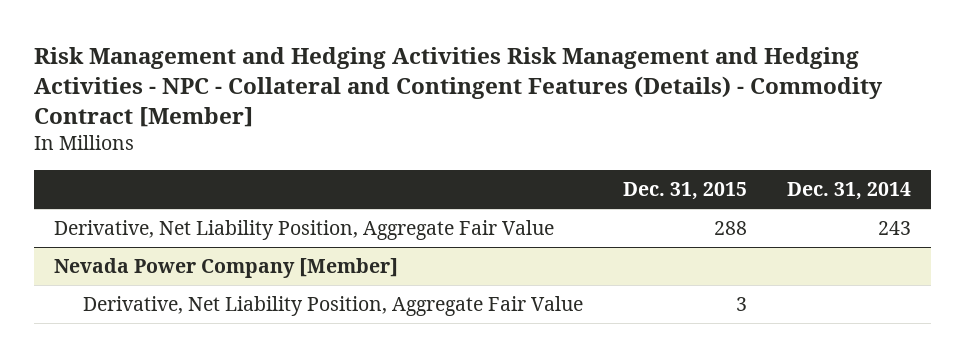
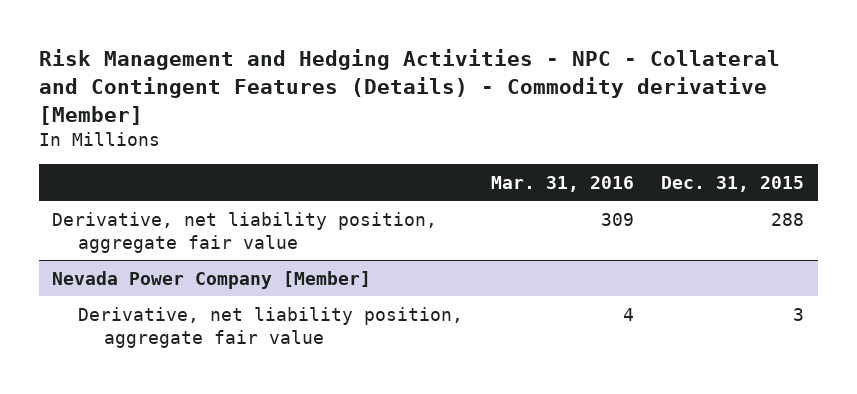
- Risk Management and Hedging Activities Risk Management and Hedging Activities - NPC - Collateral and Contingent Features (Details) - Commodity Contract [Member]
+ Risk Management and Hedging Activities - NPC - Collateral and Contingent Features (Details) - Commodity derivative [Member]
- | Dec. 31, 2015 | Dec. 31, 2014
+ | Mar. 31, 2016 | Dec. 31, 2015
- Derivative, Net Liability Position, Aggregate Fair Value | 288 | 243
+ Derivative, net liability position, aggregate fair value | 309 | 288
@ Nevada Power Company [Member]
- Derivative, Net Liability Position, Aggregate Fair Value | 3 |
+ Derivative, net liability position, aggregate fair value | 4 | 3

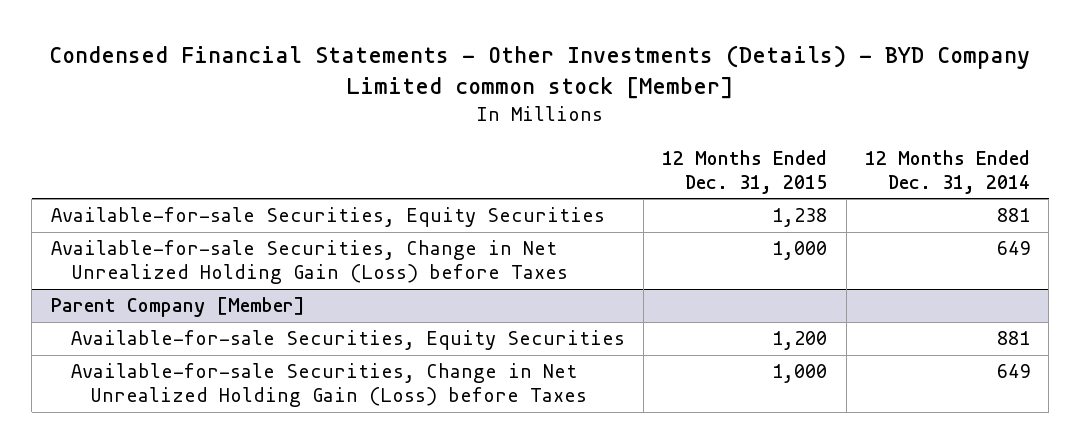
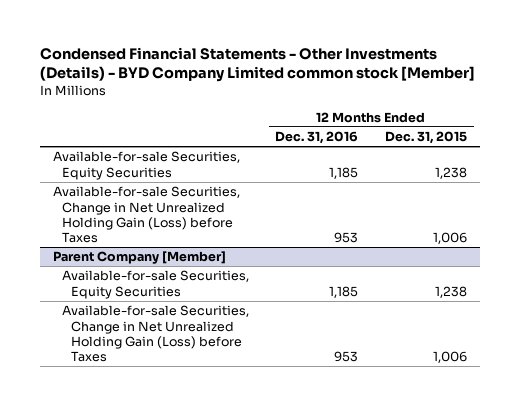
- | 12 Months Ended Dec. 31, 2015 | 12 Months Ended Dec. 31, 2014
+ | 12 Months Ended Dec. 31, 2016 | 12 Months Ended Dec. 31, 2015
- Available-for-sale Securities, Change in Net Unrealized Holding Gain (Loss) before Taxes | 1,000 | 649
+ Available-for-sale Securities, Change in Net Unrealized Holding Gain (Loss) before Taxes | 953 | 1,006
@ Parent Company [Member]
- Available-for-sale Securities, Equity Securities | 1,200 | 881
- Available-for-sale Securities, Change in Net Unrealized Holding Gain (Loss) before Taxes | 1,000 | 649
+ Available-for-sale Securities, Equity Securities | 1,185 | 1,238
+ Available-for-sale Securities, Change in Net Unrealized Holding Gain (Loss) before Taxes | 953 | 1,006

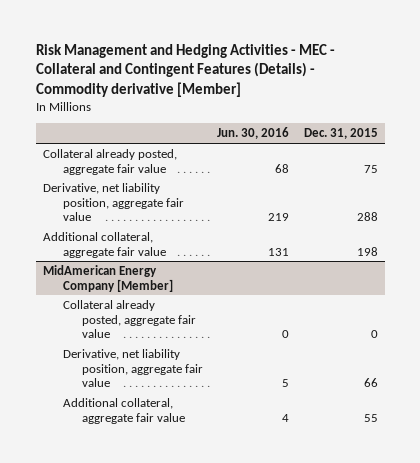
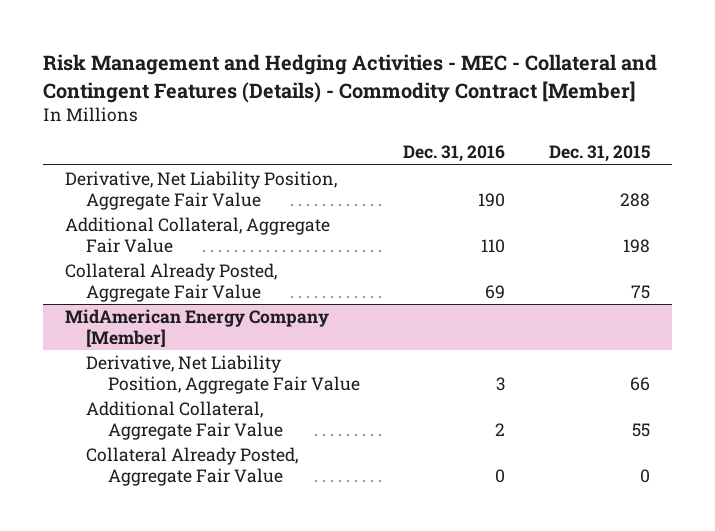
- Risk Management and Hedging Activities - MEC - Collateral and Contingent Features (Details) - Commodity derivative [Member]
+ Risk Management and Hedging Activities - MEC - Collateral and Contingent Features (Details) - Commodity Contract [Member]
- | Jun. 30, 2016 | Dec. 31, 2015
+ | Dec. 31, 2016 | Dec. 31, 2015
- Collateral already posted, aggregate fair value | 68 | 75
- Derivative, net liability position, aggregate fair value | 219 | 288
- Additional collateral, aggregate fair value | 131 | 198
+ Derivative, Net Liability Position, Aggregate Fair Value | 190 | 288
+ Additional Collateral, Aggregate Fair Value | 110 | 198
+ Collateral Already Posted, Aggregate Fair Value | 69 | 75
@ MidAmerican Energy Company [Member]
- Collateral already posted, aggregate fair value | 0 | 0
- Derivative, net liability position, aggregate fair value | 5 | 66
- Additional collateral, aggregate fair value | 4 | 55
+ Derivative, Net Liability Position, Aggregate Fair Value | 3 | 66
+ Additional Collateral, Aggregate Fair Value | 2 | 55
+ Collateral Already Posted, Aggregate Fair Value | 0 | 0

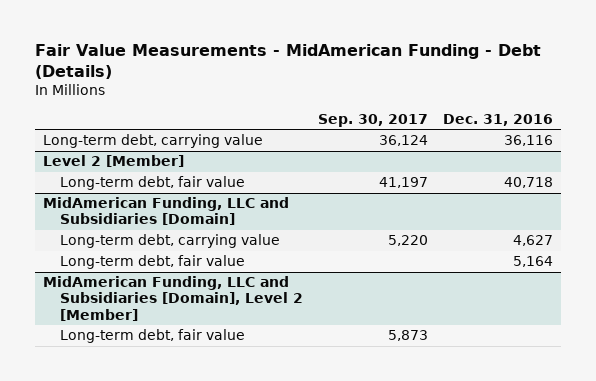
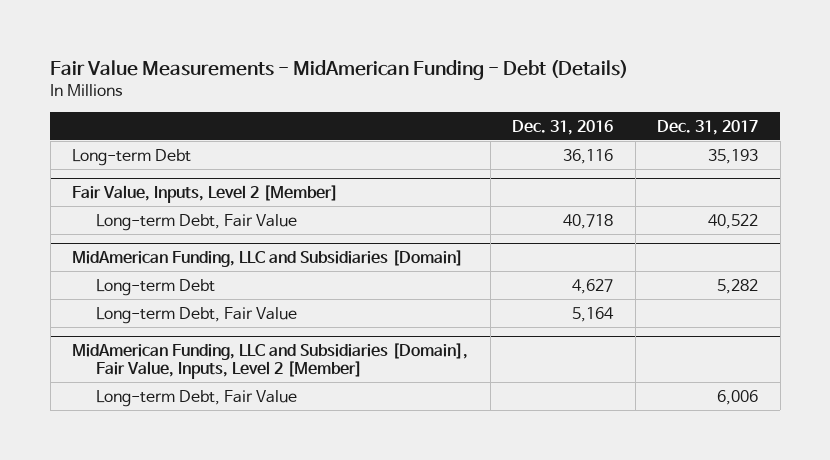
- | Sep. 30, 2017 | Dec. 31, 2016
+ | Dec. 31, 2016 | Dec. 31, 2017
- Long-term debt, carrying value | 36,124 | 36,116
- Level 2 [Member]
- Long-term debt, fair value | 41,197 | 40,718
+ Long-term Debt | 36,116 | 35,193
+ Fair Value, Inputs, Level 2 [Member]
+ Long-term Debt, Fair Value | 40,718 | 40,522
@ MidAmerican Funding, LLC and Subsidiaries [Domain]
- Long-term debt, carrying value | 5,220 | 4,627
- Long-term debt, fair value | | 5,164
- MidAmerican Funding, LLC and Subsidiaries [Domain], Level 2 [Member]
- Long-term debt, fair value | 5,873 |
@ MidAmerican Funding, LLC and Subsidiaries [Domain]
+ Long-term Debt | 4,627 | 5,282
+ Long-term Debt, Fair Value | 5,164 |
+ MidAmerican Funding, LLC and Subsidiaries [Domain], Fair Value, Inputs, Level 2 [Member]
+ Long-term Debt, Fair Value | | 6,006

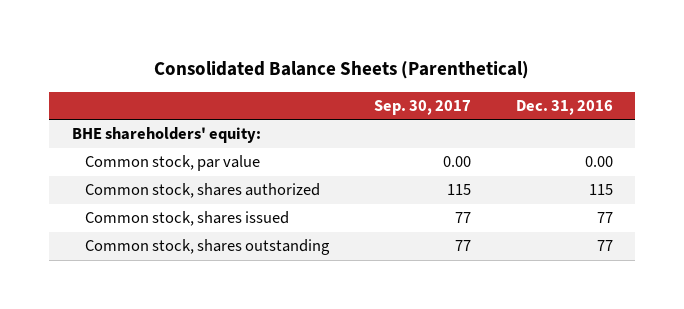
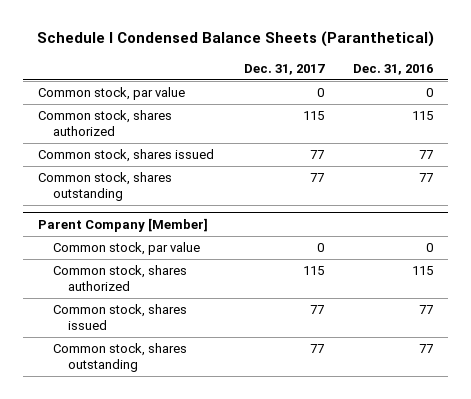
- Consolidated Balance Sheets (Parenthetical)
+ Schedule I Condensed Balance Sheets (Paranthetical)
- | Sep. 30, 2017 | Dec. 31, 2016
+ | Dec. 31, 2017 | Dec. 31, 2016
- BHE shareholders' equity:
- Common stock, par value | 0.00 | 0.00
+ Common stock, par value | 0 | 0
+ Parent Company [Member]
+ Common stock, par value | 0 | 0
+ Common stock, shares authorized | 115 | 115
+ Common stock, shares issued | 77 | 77
+ Common stock, shares outstanding | 77 | 77

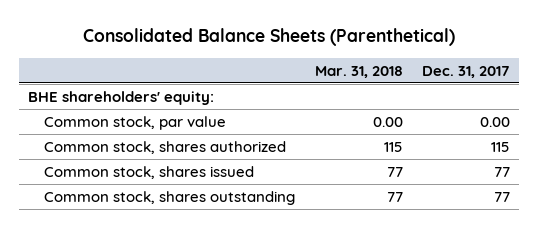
- Schedule I Condensed Balance Sheets (Paranthetical)
+ Consolidated Balance Sheets (Parenthetical)
- | Dec. 31, 2017 | Dec. 31, 2016
+ | Mar. 31, 2018 | Dec. 31, 2017
- Common stock, par value | 0 | 0
- Common stock, shares authorized | 115 | 115
- Common stock, shares issued | 77 | 77
- Common stock, shares outstanding | 77 | 77
- Parent Company [Member]
- Common stock, par value | 0 | 0
+ BHE shareholders' equity:
+ Common stock, par value | 0.00 | 0.00

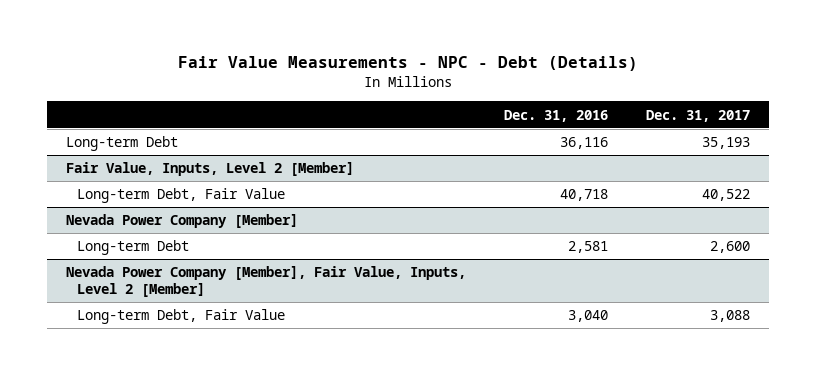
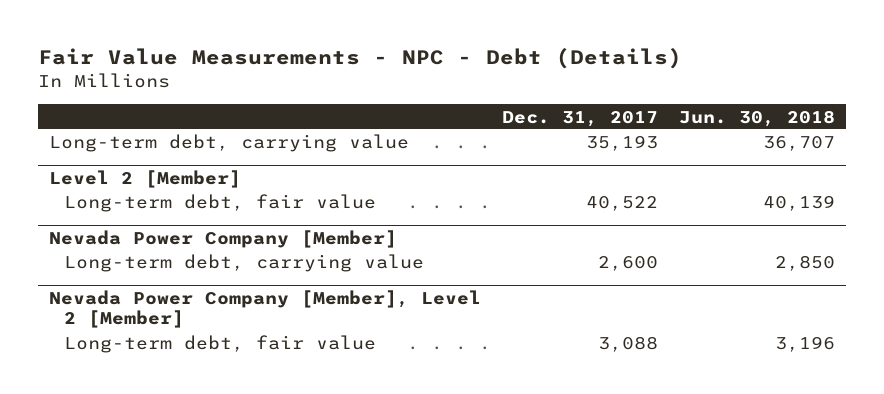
- | Dec. 31, 2016 | Dec. 31, 2017
+ | Dec. 31, 2017 | Jun. 30, 2018
- Long-term Debt | 36,116 | 35,193
- Fair Value, Inputs, Level 2 [Member]
- Long-term Debt, Fair Value | 40,718 | 40,522
+ Long-term debt, carrying value | 35,193 | 36,707
+ Level 2 [Member]
+ Long-term debt, fair value | 40,522 | 40,139
@ Nevada Power Company [Member]
- Long-term Debt | 2,581 | 2,600
- Nevada Power Company [Member], Fair Value, Inputs, Level 2 [Member]
- Long-term Debt, Fair Value | 3,040 | 3,088
@ Nevada Power Company [Member]
+ Long-term debt, carrying value | 2,600 | 2,850
+ Nevada Power Company [Member], Level 2 [Member]
+ Long-term debt, fair value | 3,088 | 3,196

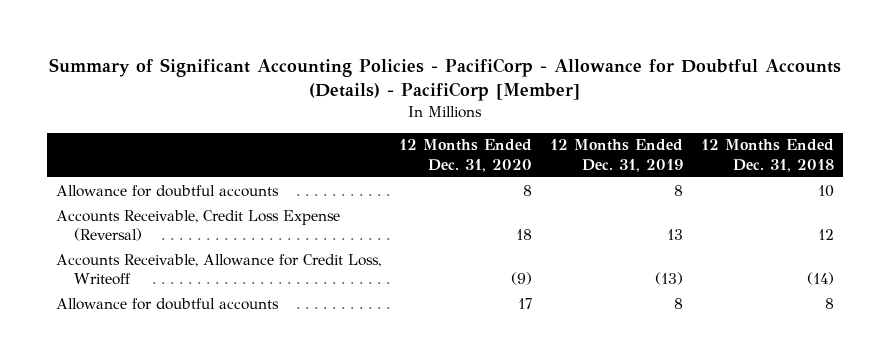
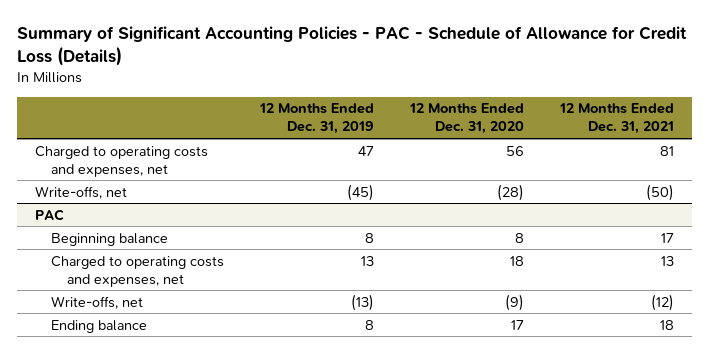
- Summary of Significant Accounting Policies - PacifiCorp - Allowance for Doubtful Accounts (Details) - PacifiCorp [Member]
+ Summary of Significant Accounting Policies - PAC - Schedule of Allowance for Credit Loss (Details)
- | 12 Months Ended Dec. 31, 2020 | 12 Months Ended Dec. 31, 2019 | 12 Months Ended Dec. 31, 2018
+ | 12 Months Ended Dec. 31, 2019 | 12 Months Ended Dec. 31, 2020 | 12 Months Ended Dec. 31, 2021
- Allowance for doubtful accounts | 8 | 8 | 10
- Accounts Receivable, Credit Loss Expense (Reversal) | 18 | 13 | 12
- Accounts Receivable, Allowance for Credit Loss, Writeoff | (9) | (13) | (14)
- Allowance for doubtful accounts | 17 | 8 | 8
+ Charged to operating costs and expenses, net | 47 | 56 | 81
+ Write-offs, net | (45) | (28) | (50)
+ PAC
+ Beginning balance | 8 | 8 | 17
+ Charged to operating costs and expenses, net | 13 | 18 | 13
+ Write-offs, net | (13) | (9) | (12)
+ Ending balance | 8 | 17 | 18

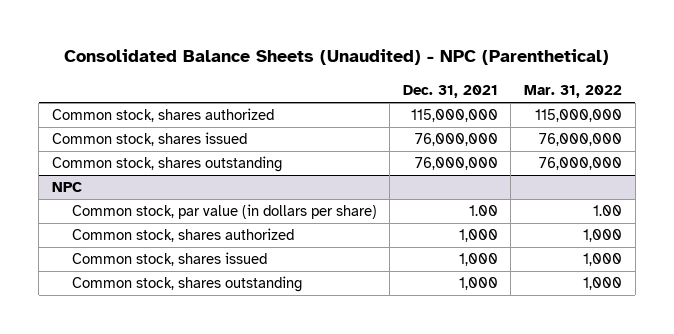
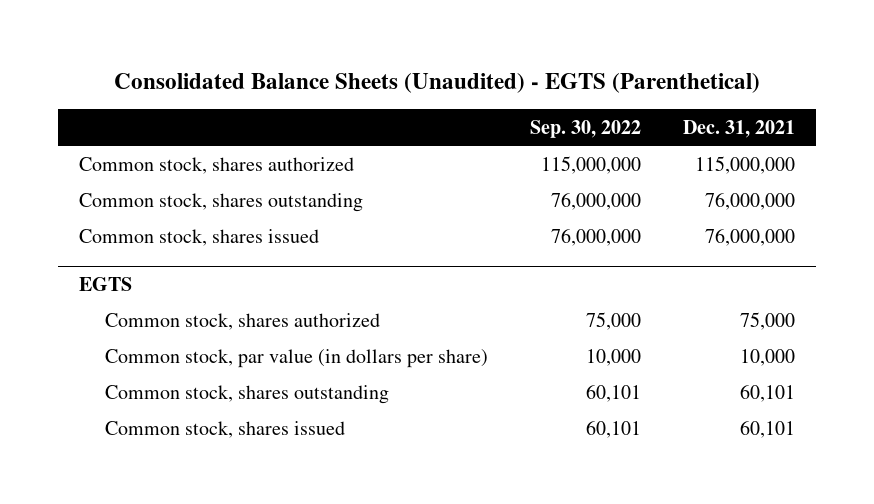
- Consolidated Balance Sheets (Unaudited) - NPC (Parenthetical)
+ Consolidated Balance Sheets (Unaudited) - EGTS (Parenthetical)
- | Dec. 31, 2021 | Mar. 31, 2022
+ | Sep. 30, 2022 | Dec. 31, 2021
- NPC
- Common stock, par value (in dollars per share) | 1.00 | 1.00
- Common stock, shares authorized | 1,000 | 1,000
- Common stock, shares issued | 1,000 | 1,000
- Common stock, shares outstanding | 1,000 | 1,000
moved down: Common stock, shares issued | 76,000,000 | 76,000,000
+ EGTS
+ Common stock, shares authorized | 75,000 | 75,000
+ Common stock, par value (in dollars per share) | 10,000 | 10,000
+ Common stock, shares outstanding | 60,101 | 60,101
+ Common stock, shares issued | 60,101 | 60,101

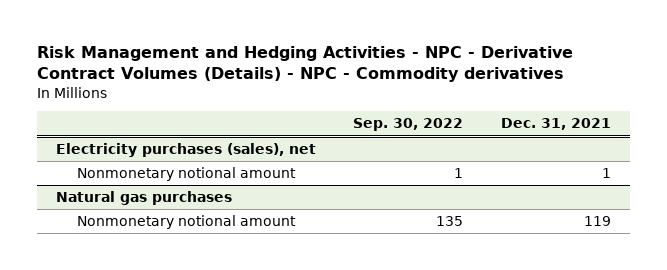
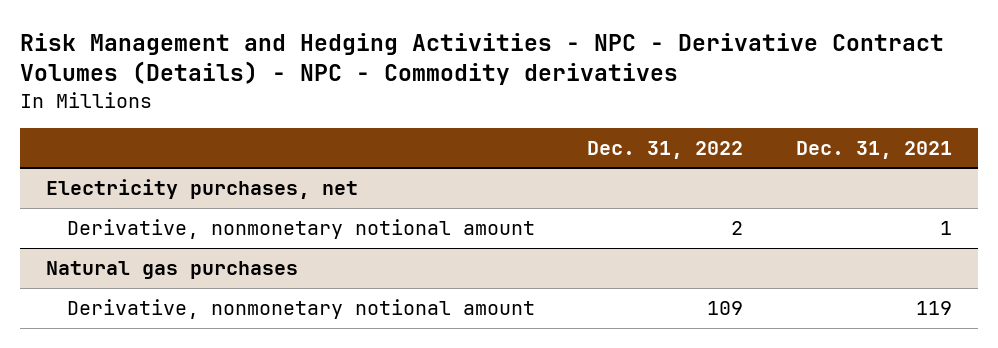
- | Sep. 30, 2022 | Dec. 31, 2021
+ | Dec. 31, 2022 | Dec. 31, 2021
- Electricity purchases (sales), net
- Nonmonetary notional amount | 1 | 1
+ Electricity purchases, net
+ Derivative, nonmonetary notional amount | 2 | 1
@ Natural gas purchases
- Nonmonetary notional amount | 135 | 119
+ Derivative, nonmonetary notional amount | 109 | 119

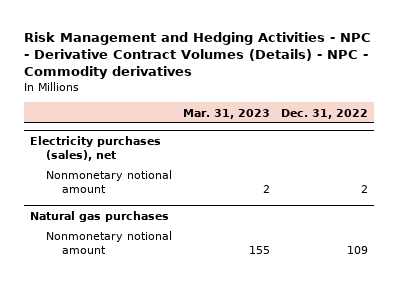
- | Dec. 31, 2022 | Dec. 31, 2021
+ | Mar. 31, 2023 | Dec. 31, 2022
- Electricity purchases, net
- Derivative, nonmonetary notional amount | 2 | 1
+ Electricity purchases (sales), net
+ Nonmonetary notional amount | 2 | 2
@ Natural gas purchases
- Derivative, nonmonetary notional amount | 109 | 119
+ Nonmonetary notional amount | 155 | 109

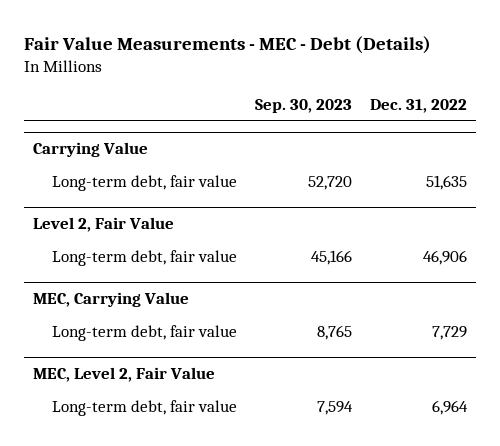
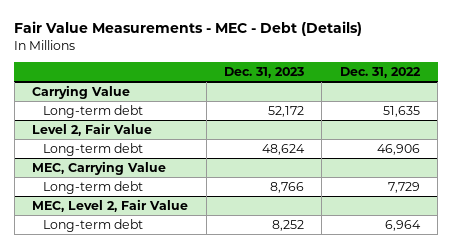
- | Sep. 30, 2023 | Dec. 31, 2022
+ | Dec. 31, 2023 | Dec. 31, 2022
@ Carrying Value
- Long-term debt, fair value | 52,720 | 51,635
+ Long-term debt | 52,172 | 51,635
@ Level 2, Fair Value
- Long-term debt, fair value | 45,166 | 46,906
+ Long-term debt | 48,624 | 46,906
@ MEC, Carrying Value
- Long-term debt, fair value | 8,765 | 7,729
+ Long-term debt | 8,766 | 7,729
@ MEC, Level 2, Fair Value
- Long-term debt, fair value | 7,594 | 6,964
+ Long-term debt | 8,252 | 6,964

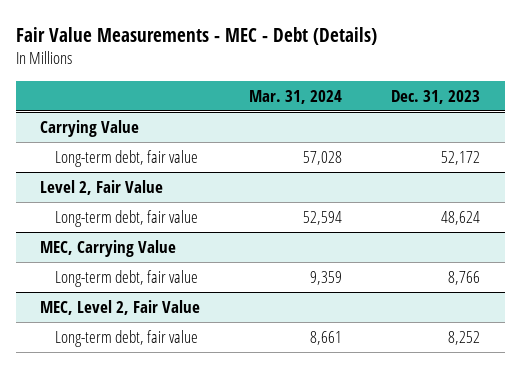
- | Dec. 31, 2023 | Dec. 31, 2022
+ | Mar. 31, 2024 | Dec. 31, 2023
@ Carrying Value
- Long-term debt | 52,172 | 51,635
+ Long-term debt, fair value | 57,028 | 52,172
@ Level 2, Fair Value
- Long-term debt | 48,624 | 46,906
+ Long-term debt, fair value | 52,594 | 48,624
@ MEC, Carrying Value
- Long-term debt | 8,766 | 7,729
+ Long-term debt, fair value | 9,359 | 8,766
@ MEC, Level 2, Fair Value
- Long-term debt | 8,252 | 6,964
+ Long-term debt, fair value | 8,661 | 8,252

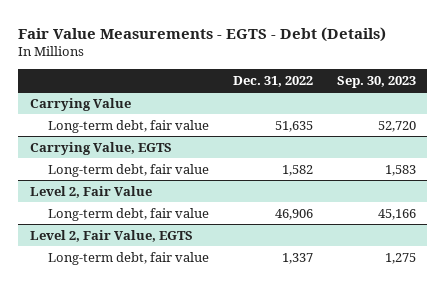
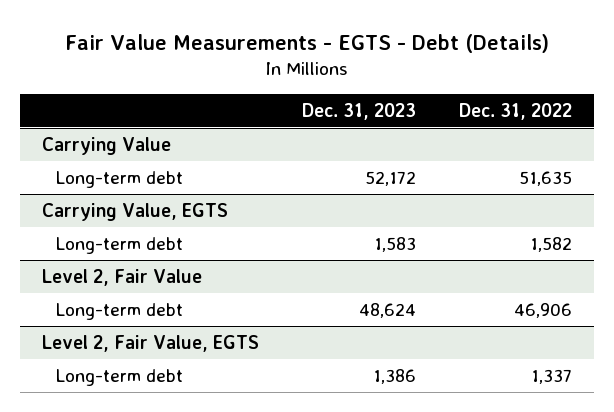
- | Dec. 31, 2022 | Sep. 30, 2023
+ | Dec. 31, 2023 | Dec. 31, 2022
@ Carrying Value
- Long-term debt, fair value | 51,635 | 52,720
+ Long-term debt | 52,172 | 51,635
@ Carrying Value, EGTS
- Long-term debt, fair value | 1,582 | 1,583
+ Long-term debt | 1,583 | 1,582
@ Level 2, Fair Value
- Long-term debt, fair value | 46,906 | 45,166
+ Long-term debt | 48,624 | 46,906
@ Level 2, Fair Value, EGTS
- Long-term debt, fair value | 1,337 | 1,275
+ Long-term debt | 1,386 | 1,337

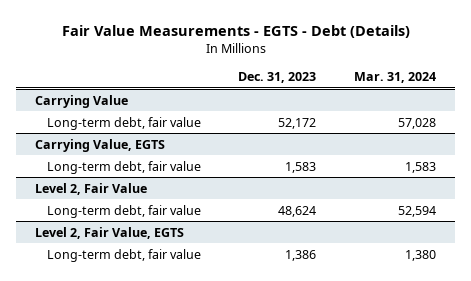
- | Dec. 31, 2023 | Dec. 31, 2022
+ | Dec. 31, 2023 | Mar. 31, 2024
@ Carrying Value
- Long-term debt | 52,172 | 51,635
+ Long-term debt, fair value | 52,172 | 57,028
@ Carrying Value, EGTS
- Long-term debt | 1,583 | 1,582
+ Long-term debt, fair value | 1,583 | 1,583
@ Level 2, Fair Value
- Long-term debt | 48,624 | 46,906
+ Long-term debt, fair value | 48,624 | 52,594
@ Level 2, Fair Value, EGTS
- Long-term debt | 1,386 | 1,337
+ Long-term debt, fair value | 1,386 | 1,380

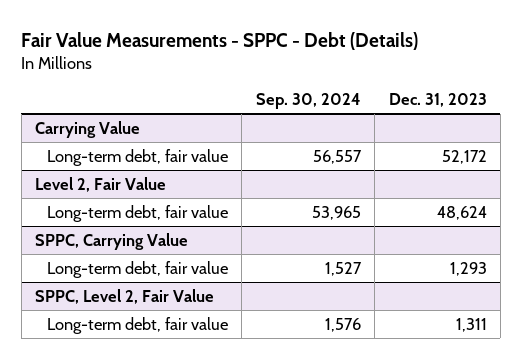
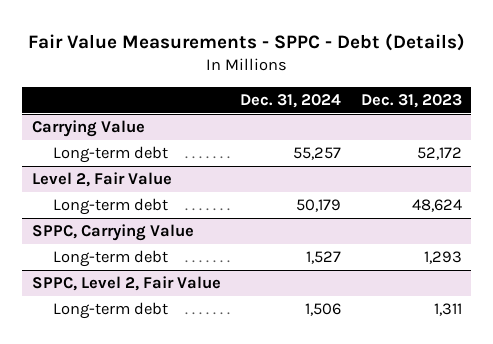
- | Sep. 30, 2024 | Dec. 31, 2023
+ | Dec. 31, 2024 | Dec. 31, 2023
@ Carrying Value
- Long-term debt, fair value | 56,557 | 52,172
+ Long-term debt | 55,257 | 52,172
@ Level 2, Fair Value
- Long-term debt, fair value | 53,965 | 48,624
+ Long-term debt | 50,179 | 48,624
@ SPPC, Carrying Value
- Long-term debt, fair value | 1,527 | 1,293
+ Long-term debt | 1,527 | 1,293
@ SPPC, Level 2, Fair Value
- Long-term debt, fair value | 1,576 | 1,311
+ Long-term debt | 1,506 | 1,311

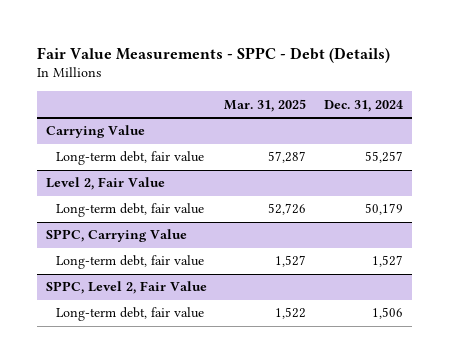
- | Dec. 31, 2024 | Dec. 31, 2023
+ | Mar. 31, 2025 | Dec. 31, 2024
@ Carrying Value
- Long-term debt | 55,257 | 52,172
+ Long-term debt, fair value | 57,287 | 55,257
@ Level 2, Fair Value
- Long-term debt | 50,179 | 48,624
+ Long-term debt, fair value | 52,726 | 50,179
@ SPPC, Carrying Value
- Long-term debt | 1,527 | 1,293
+ Long-term debt, fair value | 1,527 | 1,527
@ SPPC, Level 2, Fair Value
- Long-term debt | 1,506 | 1,311
+ Long-term debt, fair value | 1,522 | 1,506

